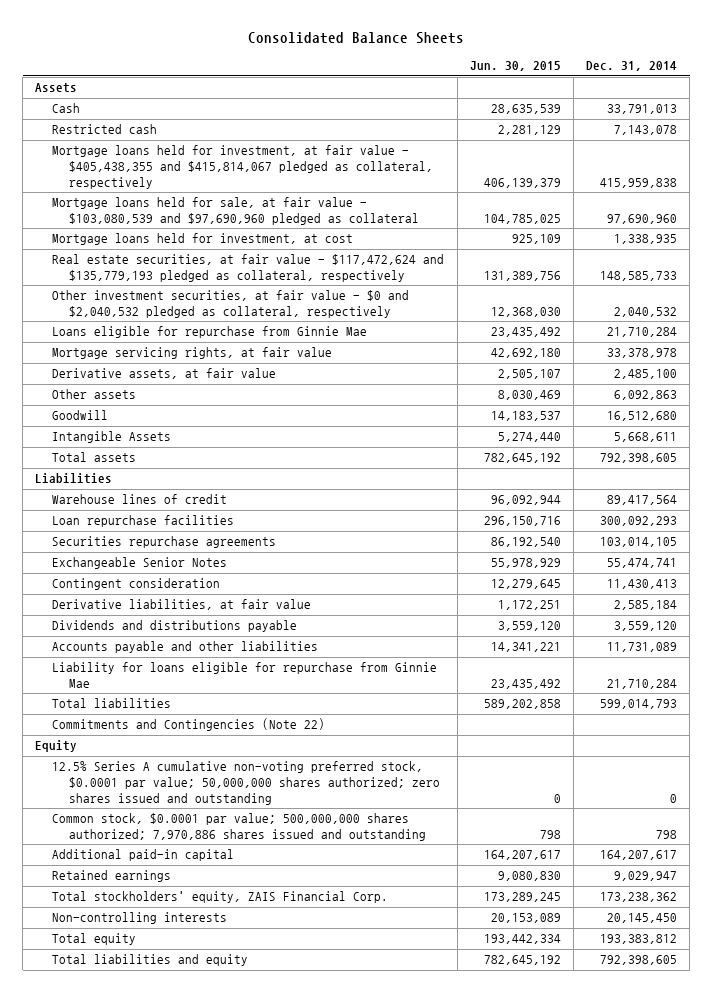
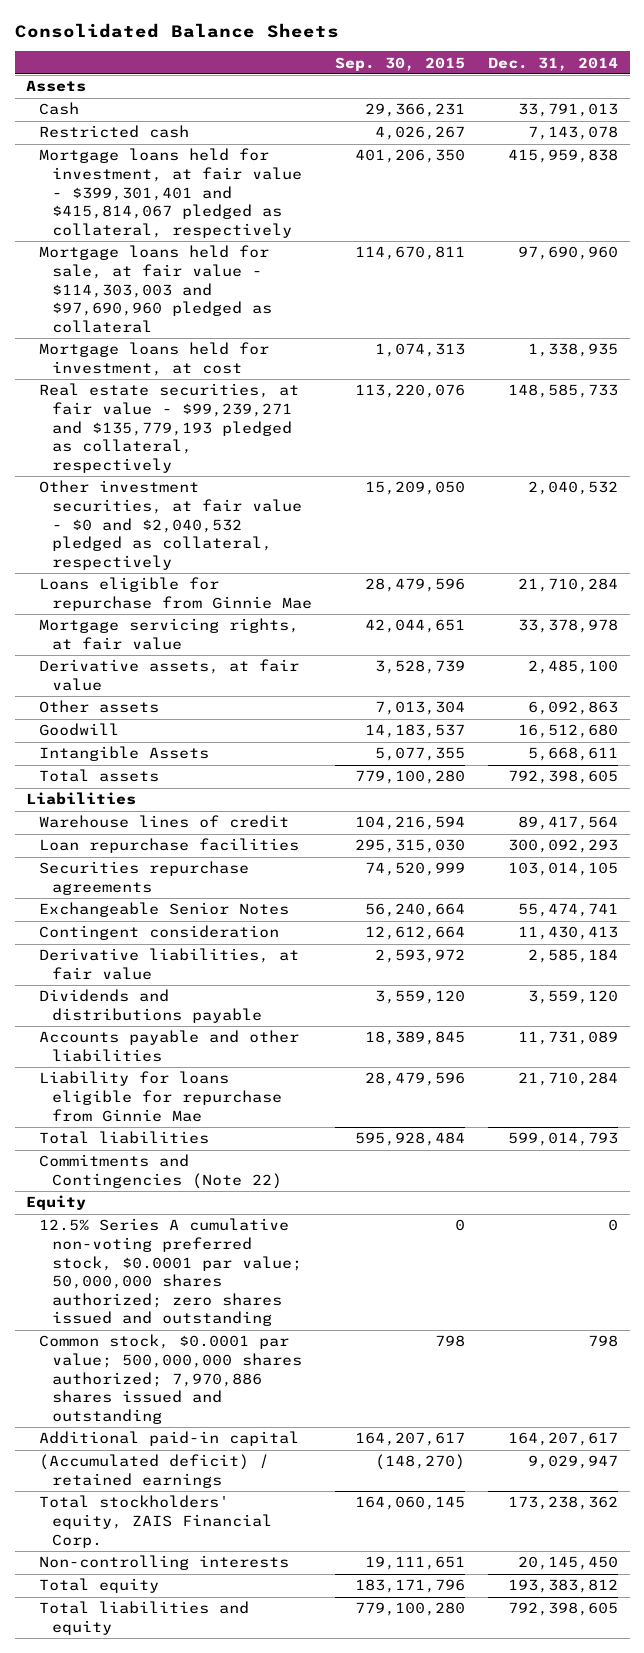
- | Jun. 30, 2015 | Dec. 31, 2014
+ | Sep. 30, 2015 | Dec. 31, 2014
- Mortgage loans held for investment, at fair value - $405,438,355 and $415,814,067 pledged as collateral, respectively | 406,139,379 | 415,959,838
- Mortgage loans held for sale, at fair value - $103,080,539 and $97,690,960 pledged as collateral | 104,785,025 | 97,690,960
+ Mortgage loans held for investment, at fair value - $399,301,401 and $415,814,067 pledged as collateral, respectively | 401,206,350 | 415,959,838
+ Mortgage loans held for sale, at fair value - $114,303,003 and $97,690,960 pledged as collateral | 114,670,811 | 97,690,960
- Real estate securities, at fair value - $117,472,624 and $135,779,193 pledged as collateral, respectively | 131,389,756 | 148,585,733
+ Real estate securities, at fair value - $99,239,271 and $135,779,193 pledged as collateral, respectively | 113,220,076 | 148,585,733
- Retained earnings | 9,080,830 | 9,029,947
+ (Accumulated deficit) / retained earnings | (148,270) | 9,029,947

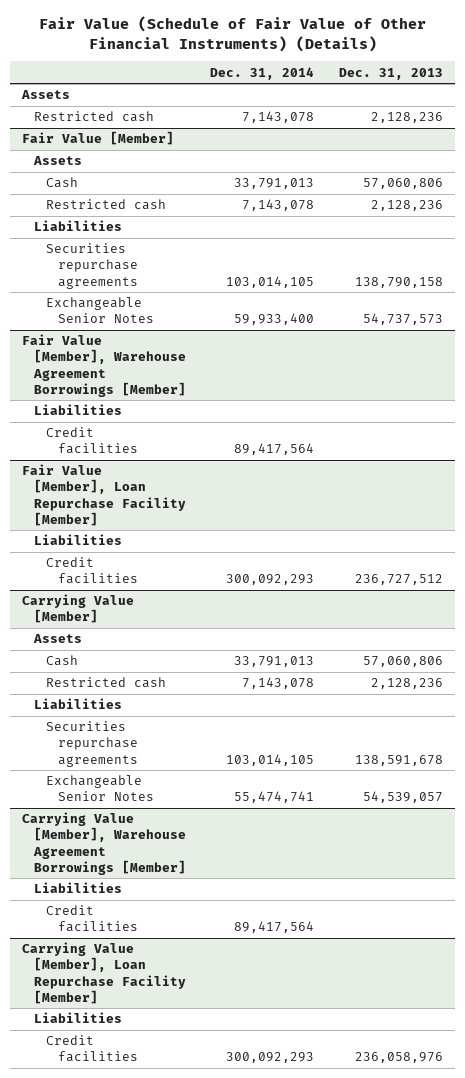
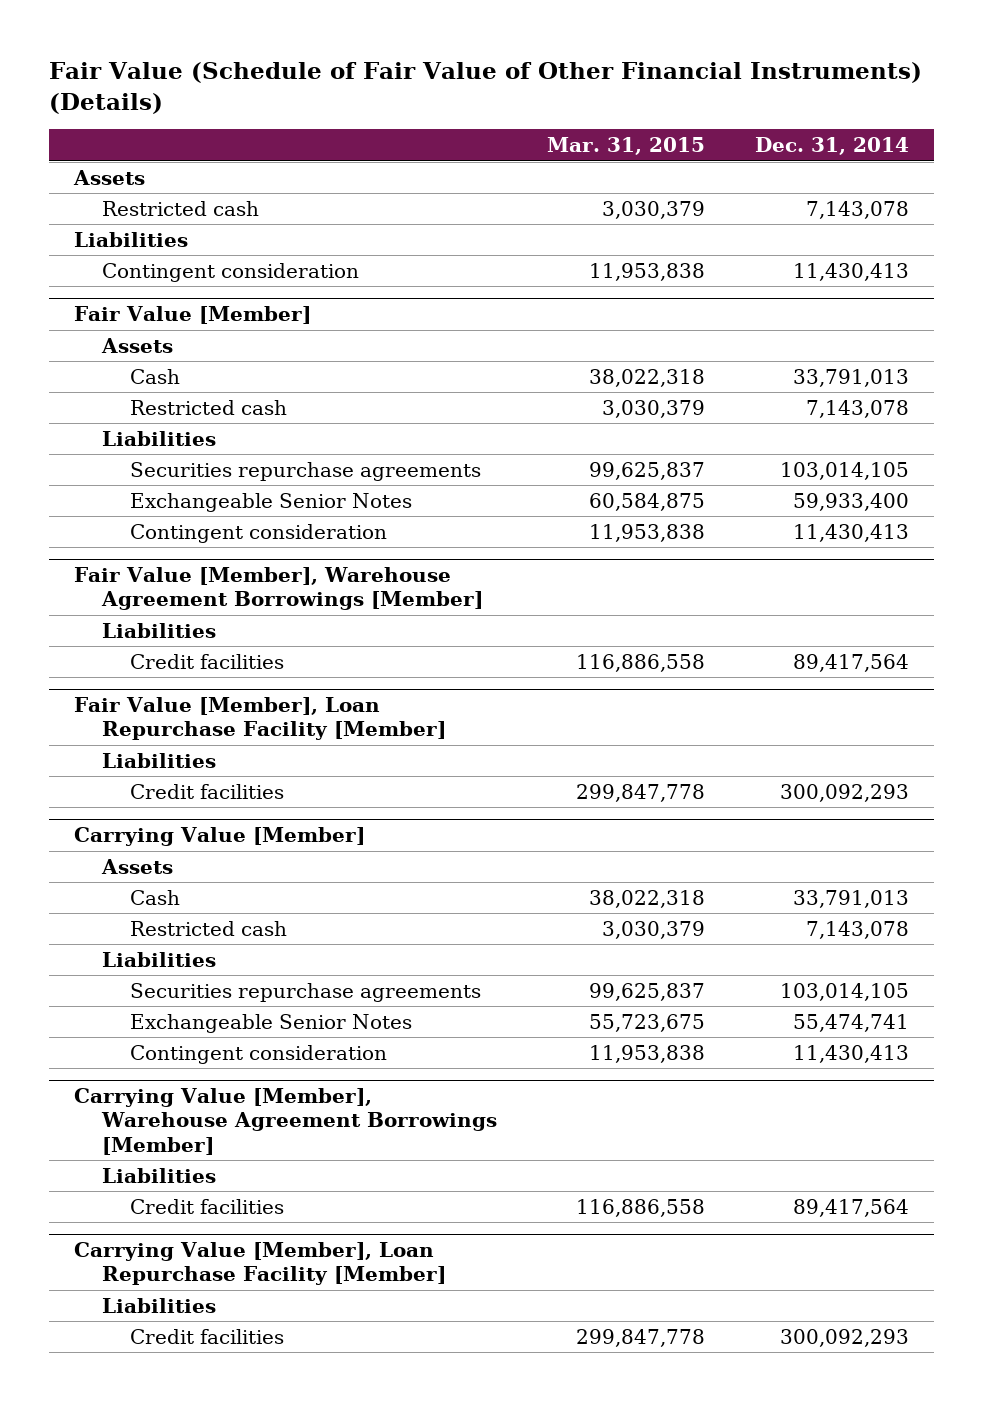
- | Dec. 31, 2014 | Dec. 31, 2013
+ | Mar. 31, 2015 | Dec. 31, 2014
+ Liabilities
+ Contingent consideration | 11,953,838 | 11,430,413
@ Fair Value [Member]
+ Contingent consideration | 11,953,838 | 11,430,413
@ Carrying Value [Member]
+ Contingent consideration | 11,953,838 | 11,430,413

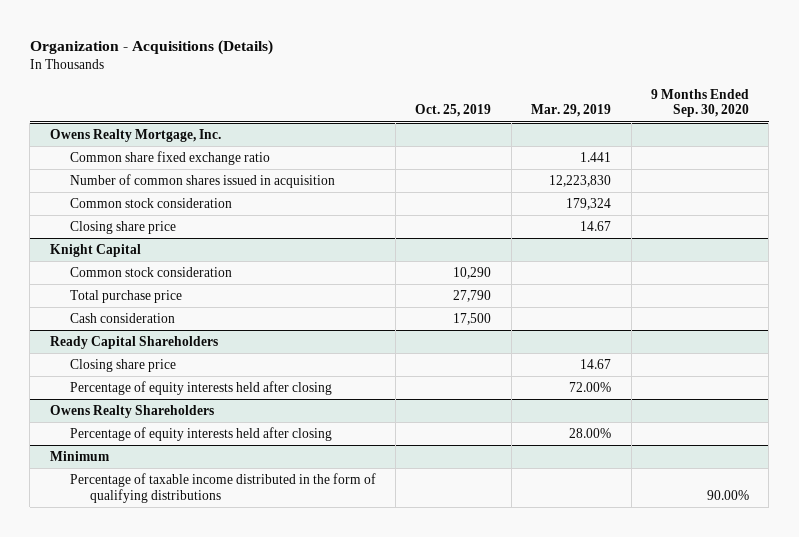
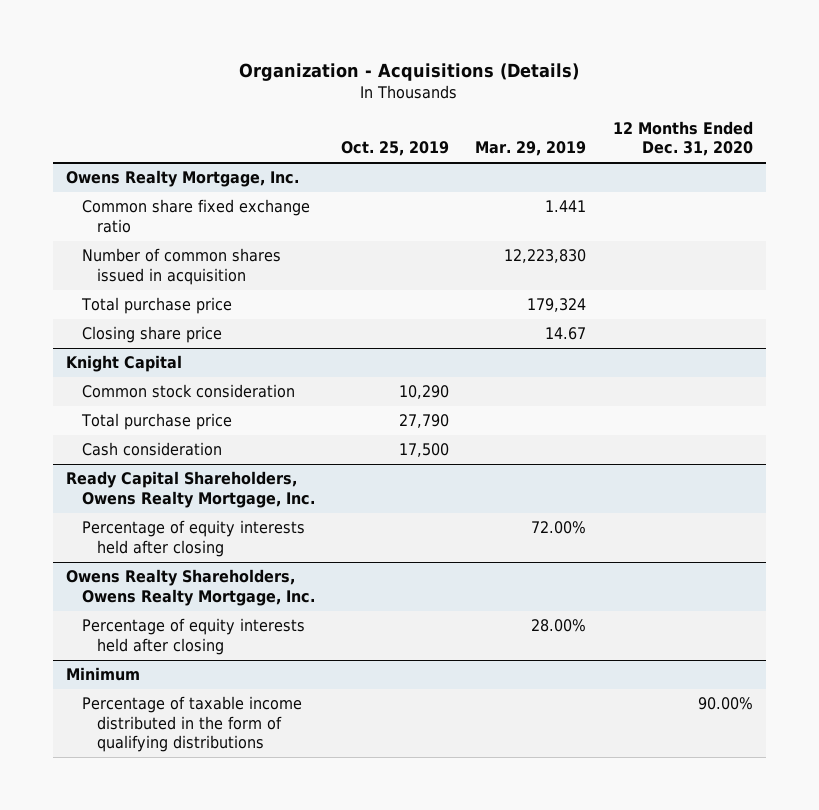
- | Oct. 25, 2019 | Mar. 29, 2019 | 9 Months Ended Sep. 30, 2020
+ | Oct. 25, 2019 | Mar. 29, 2019 | 12 Months Ended Dec. 31, 2020
@ Owens Realty Mortgage, Inc.
- Common stock consideration | | 179,324 |
+ Total purchase price | | 179,324 |
- Ready Capital Shareholders
- Closing share price | | 14.67 |
+ Ready Capital Shareholders, Owens Realty Mortgage, Inc.
- Owens Realty Shareholders
+ Owens Realty Shareholders, Owens Realty Mortgage, Inc.

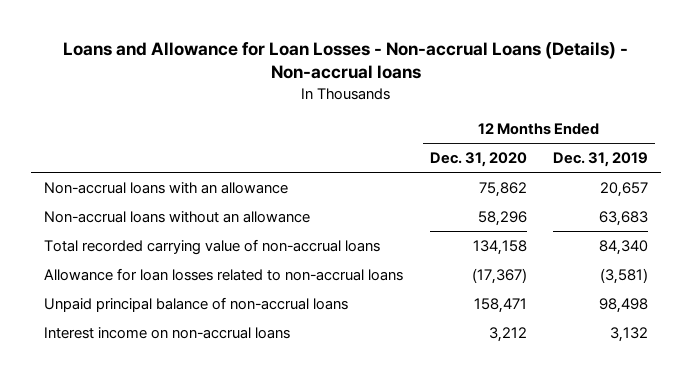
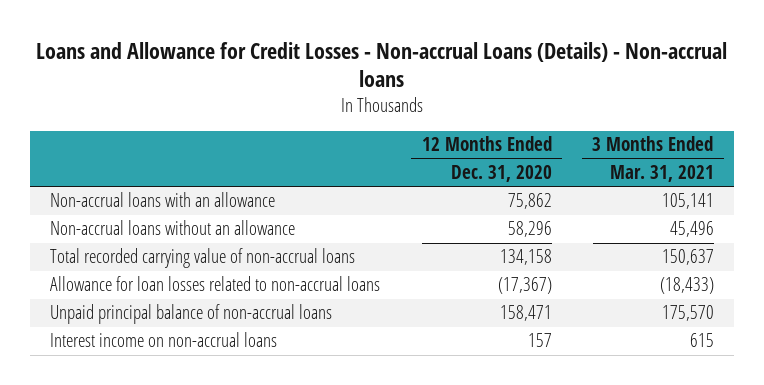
- Loans and Allowance for Loan Losses - Non-accrual Loans (Details) - Non-accrual loans
+ Loans and Allowance for Credit Losses - Non-accrual Loans (Details) - Non-accrual loans
- | 12 Months Ended Dec. 31, 2020 | 12 Months Ended Dec. 31, 2019
+ | 12 Months Ended Dec. 31, 2020 | 3 Months Ended Mar. 31, 2021
- Interest income on non-accrual loans | 3,212 | 3,132
+ Interest income on non-accrual loans | 157 | 615

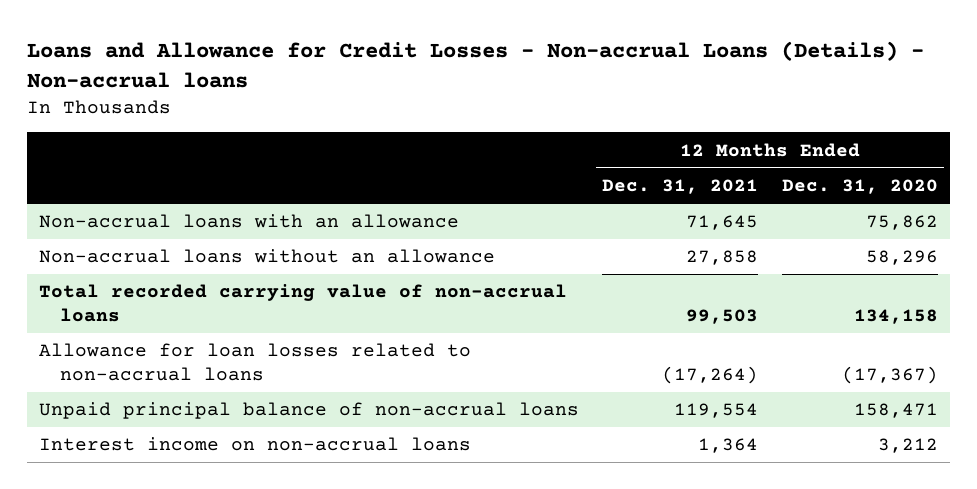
- | 12 Months Ended Dec. 31, 2020 | 3 Months Ended Mar. 31, 2021
+ | 12 Months Ended Dec. 31, 2021 | 12 Months Ended Dec. 31, 2020
- Interest income on non-accrual loans | 157 | 615
+ Interest income on non-accrual loans | 1,364 | 3,212

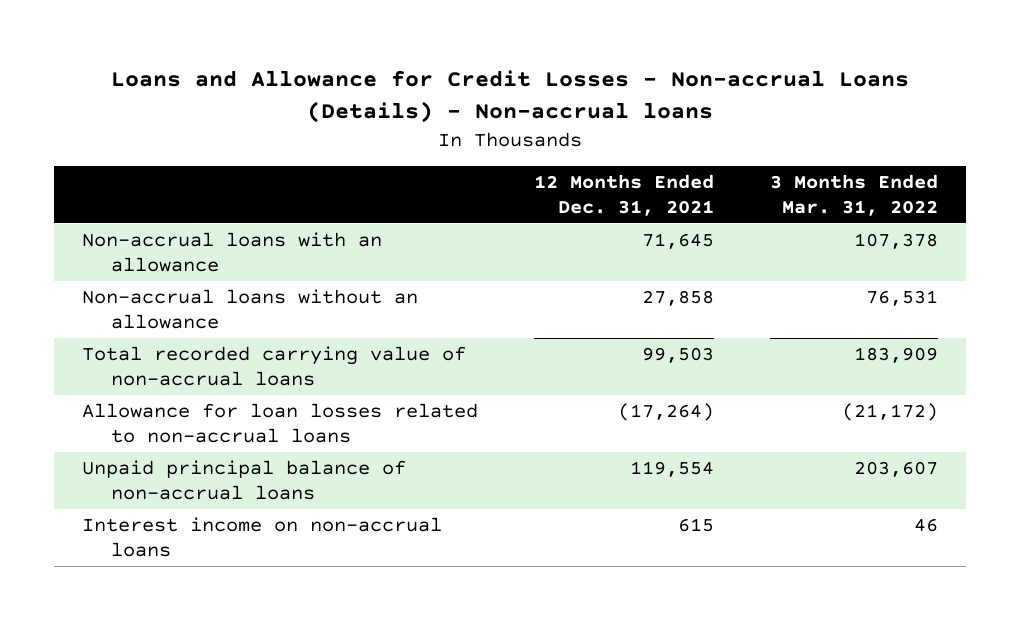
- | 12 Months Ended Dec. 31, 2021 | 12 Months Ended Dec. 31, 2020
+ | 12 Months Ended Dec. 31, 2021 | 3 Months Ended Mar. 31, 2022
- Interest income on non-accrual loans | 1,364 | 3,212
+ Interest income on non-accrual loans | 615 | 46

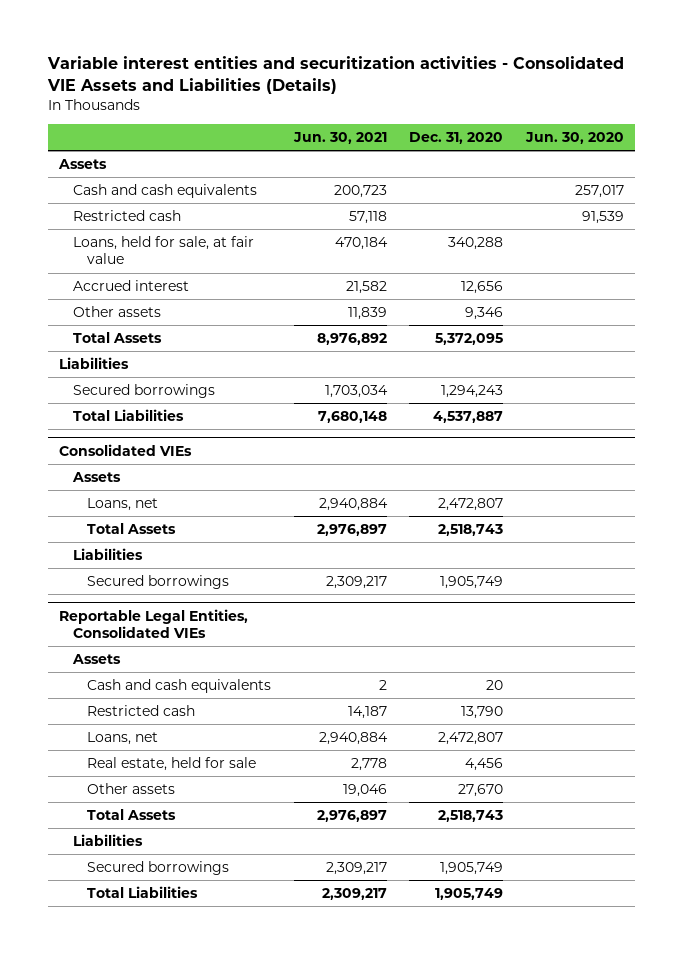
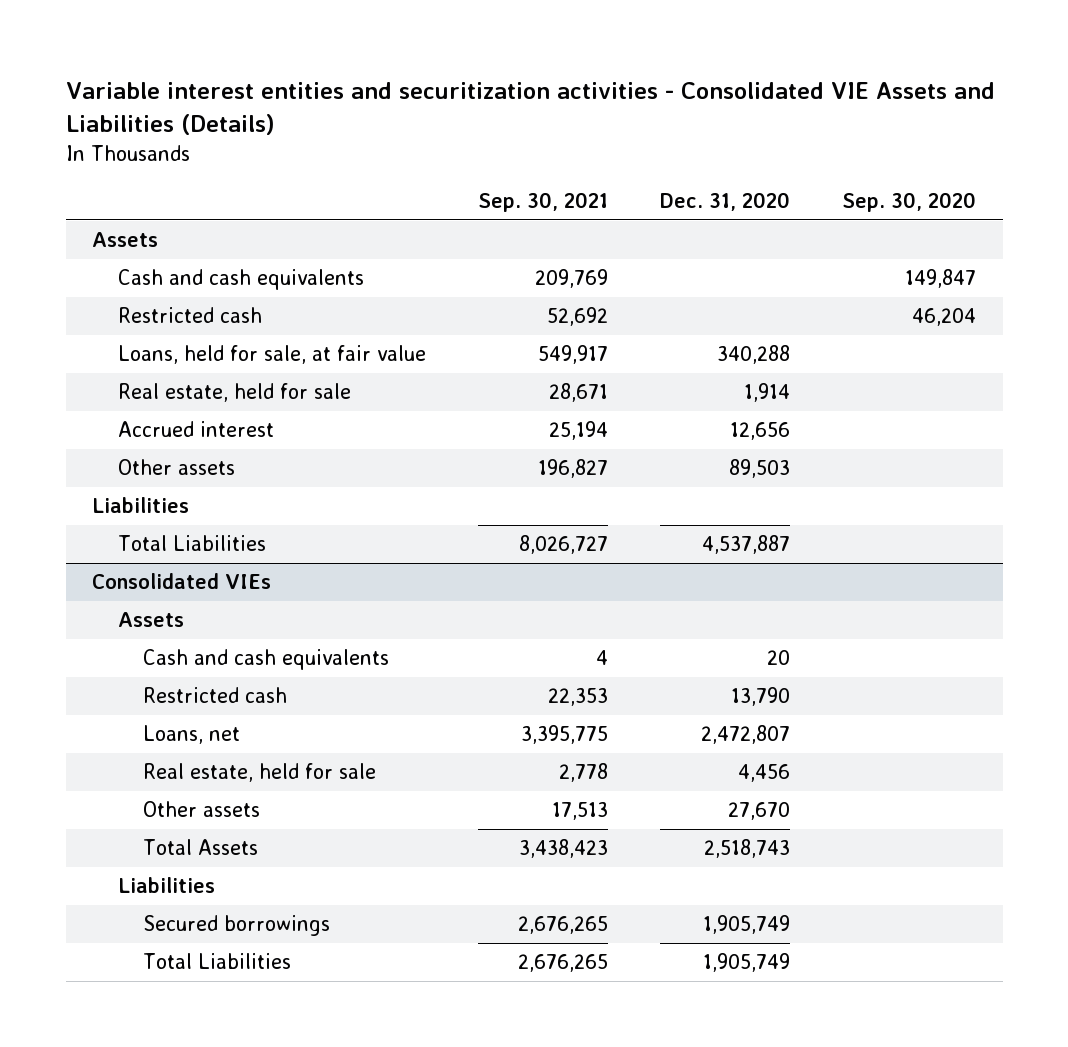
- | Jun. 30, 2021 | Dec. 31, 2020 | Jun. 30, 2020
+ | Sep. 30, 2021 | Dec. 31, 2020 | Sep. 30, 2020
+ Real estate, held for sale | 28,671 | 1,914 |
- Other assets | 11,839 | 9,346 |
- Total Assets | 8,976,892 | 5,372,095 |
+ Other assets | 196,827 | 89,503 |
- Secured borrowings | 1,703,034 | 1,294,243 |
@ Consolidated VIEs
- Loans, net | 2,940,884 | 2,472,807 |
- Total Assets | 2,976,897 | 2,518,743 |
- Liabilities
- Secured borrowings | 2,309,217 | 1,905,749 |
- Reportable Legal Entities, Consolidated VIEs
- Assets

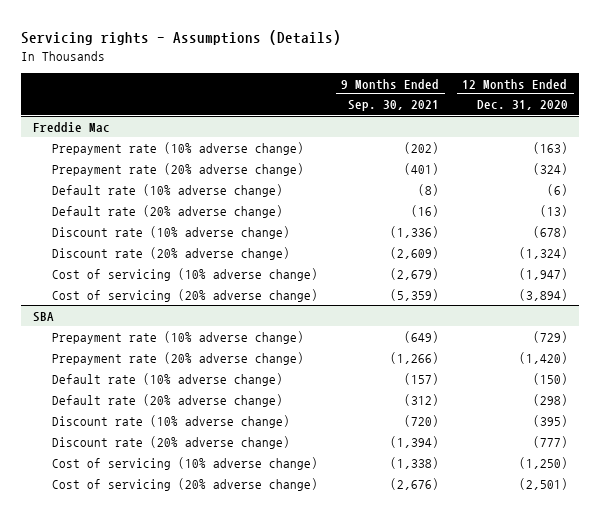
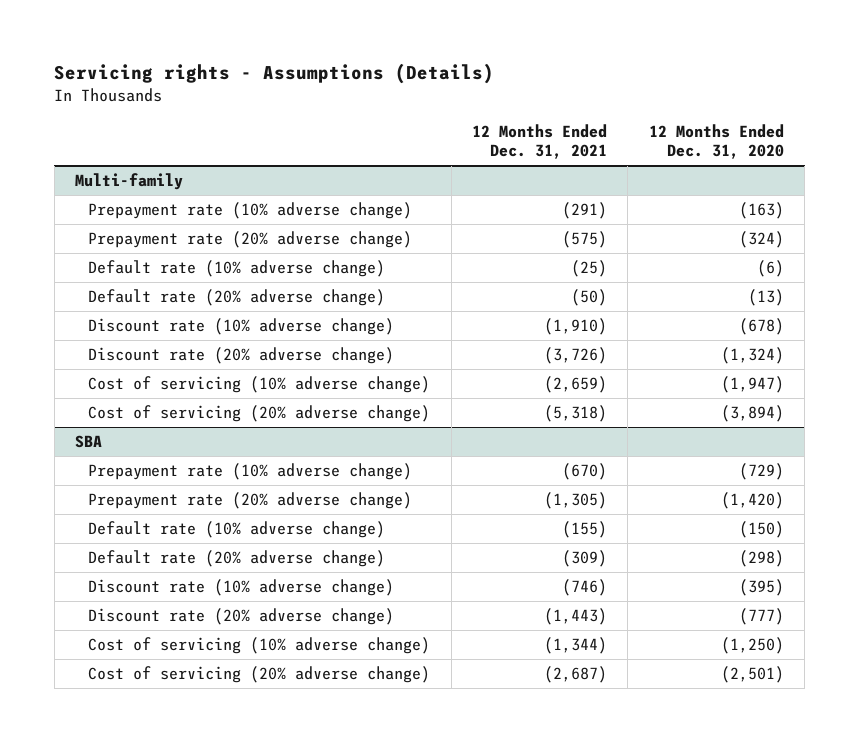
- | 9 Months Ended Sep. 30, 2021 | 12 Months Ended Dec. 31, 2020
+ | 12 Months Ended Dec. 31, 2021 | 12 Months Ended Dec. 31, 2020
- Freddie Mac
+ Multi-family

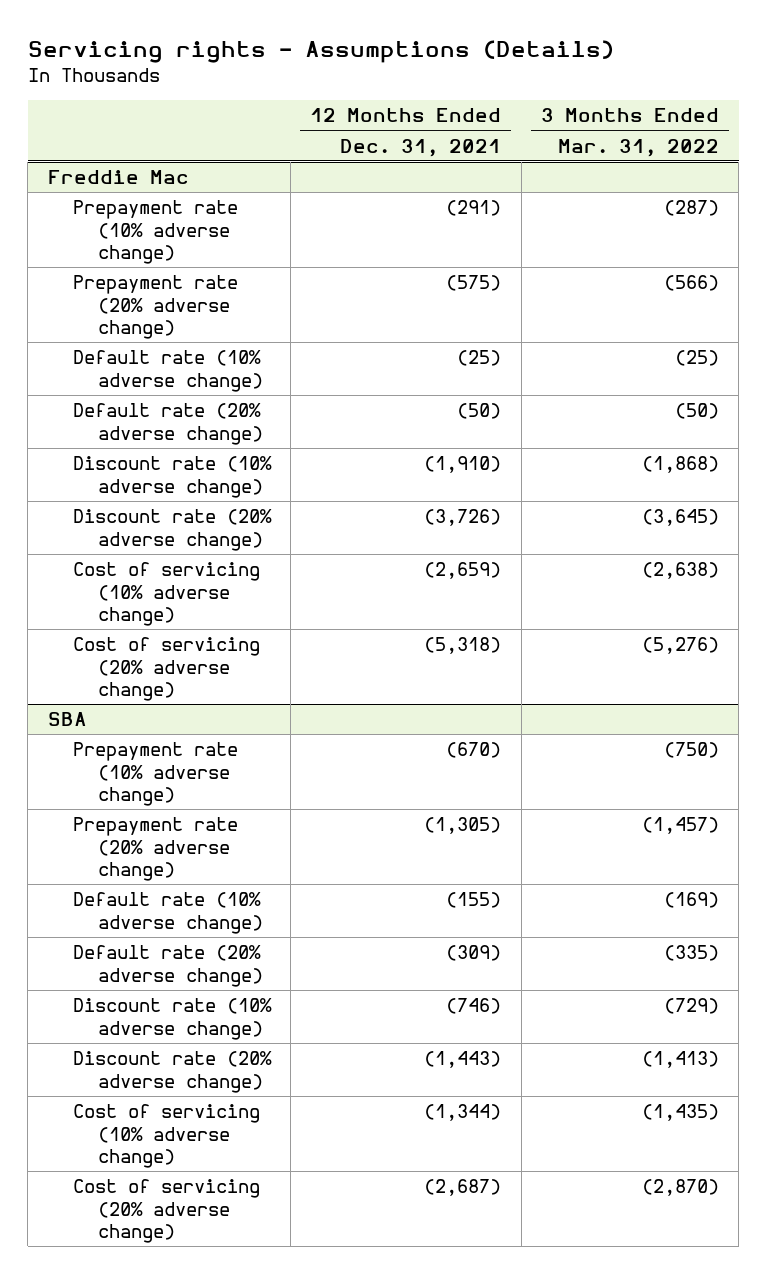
- | 12 Months Ended Dec. 31, 2021 | 12 Months Ended Dec. 31, 2020
+ | 12 Months Ended Dec. 31, 2021 | 3 Months Ended Mar. 31, 2022
- Multi-family
+ Freddie Mac

